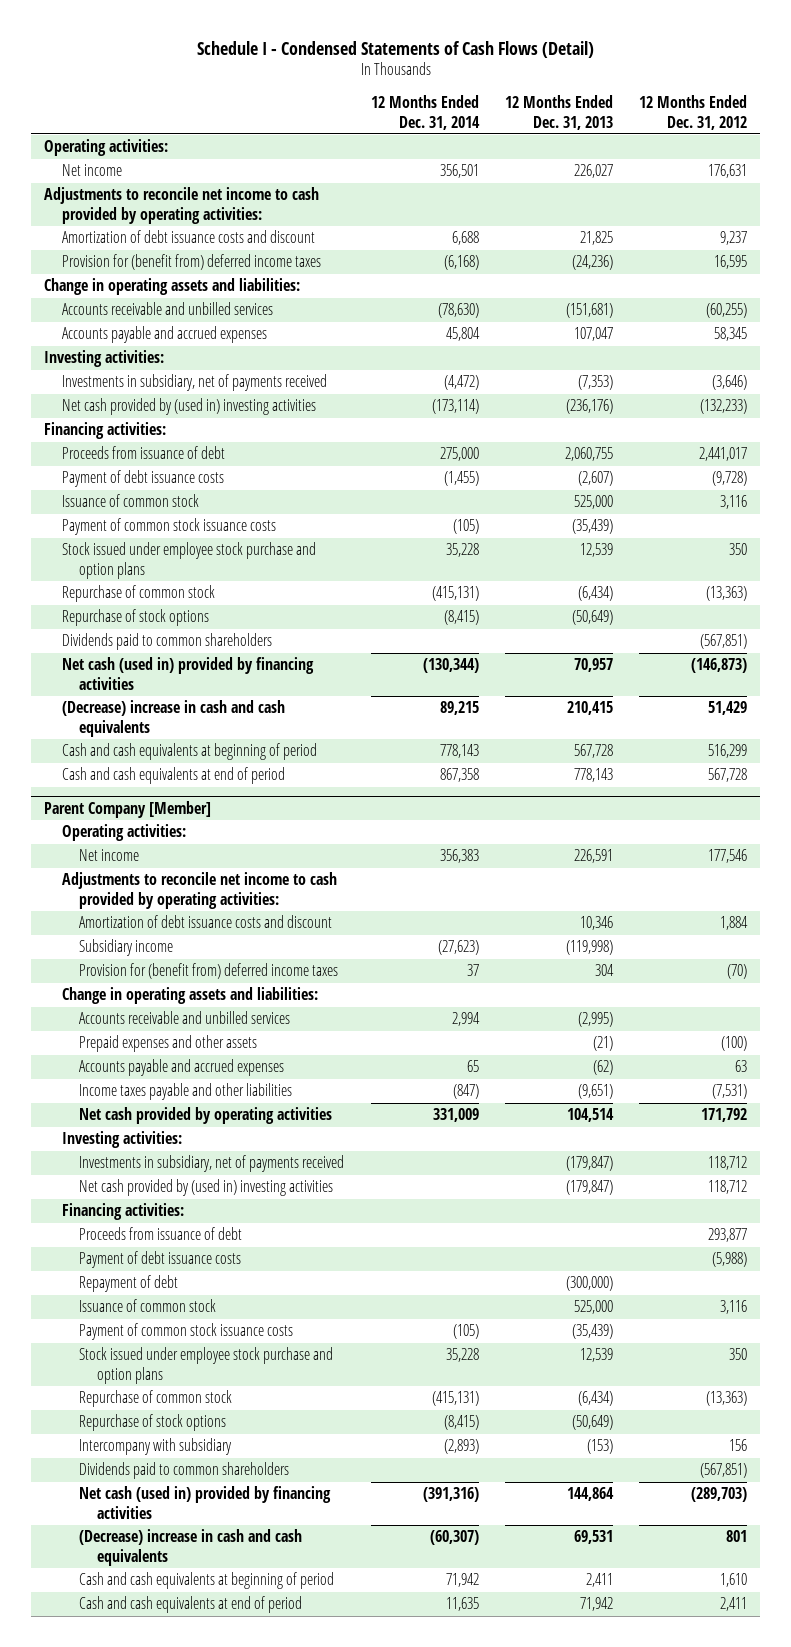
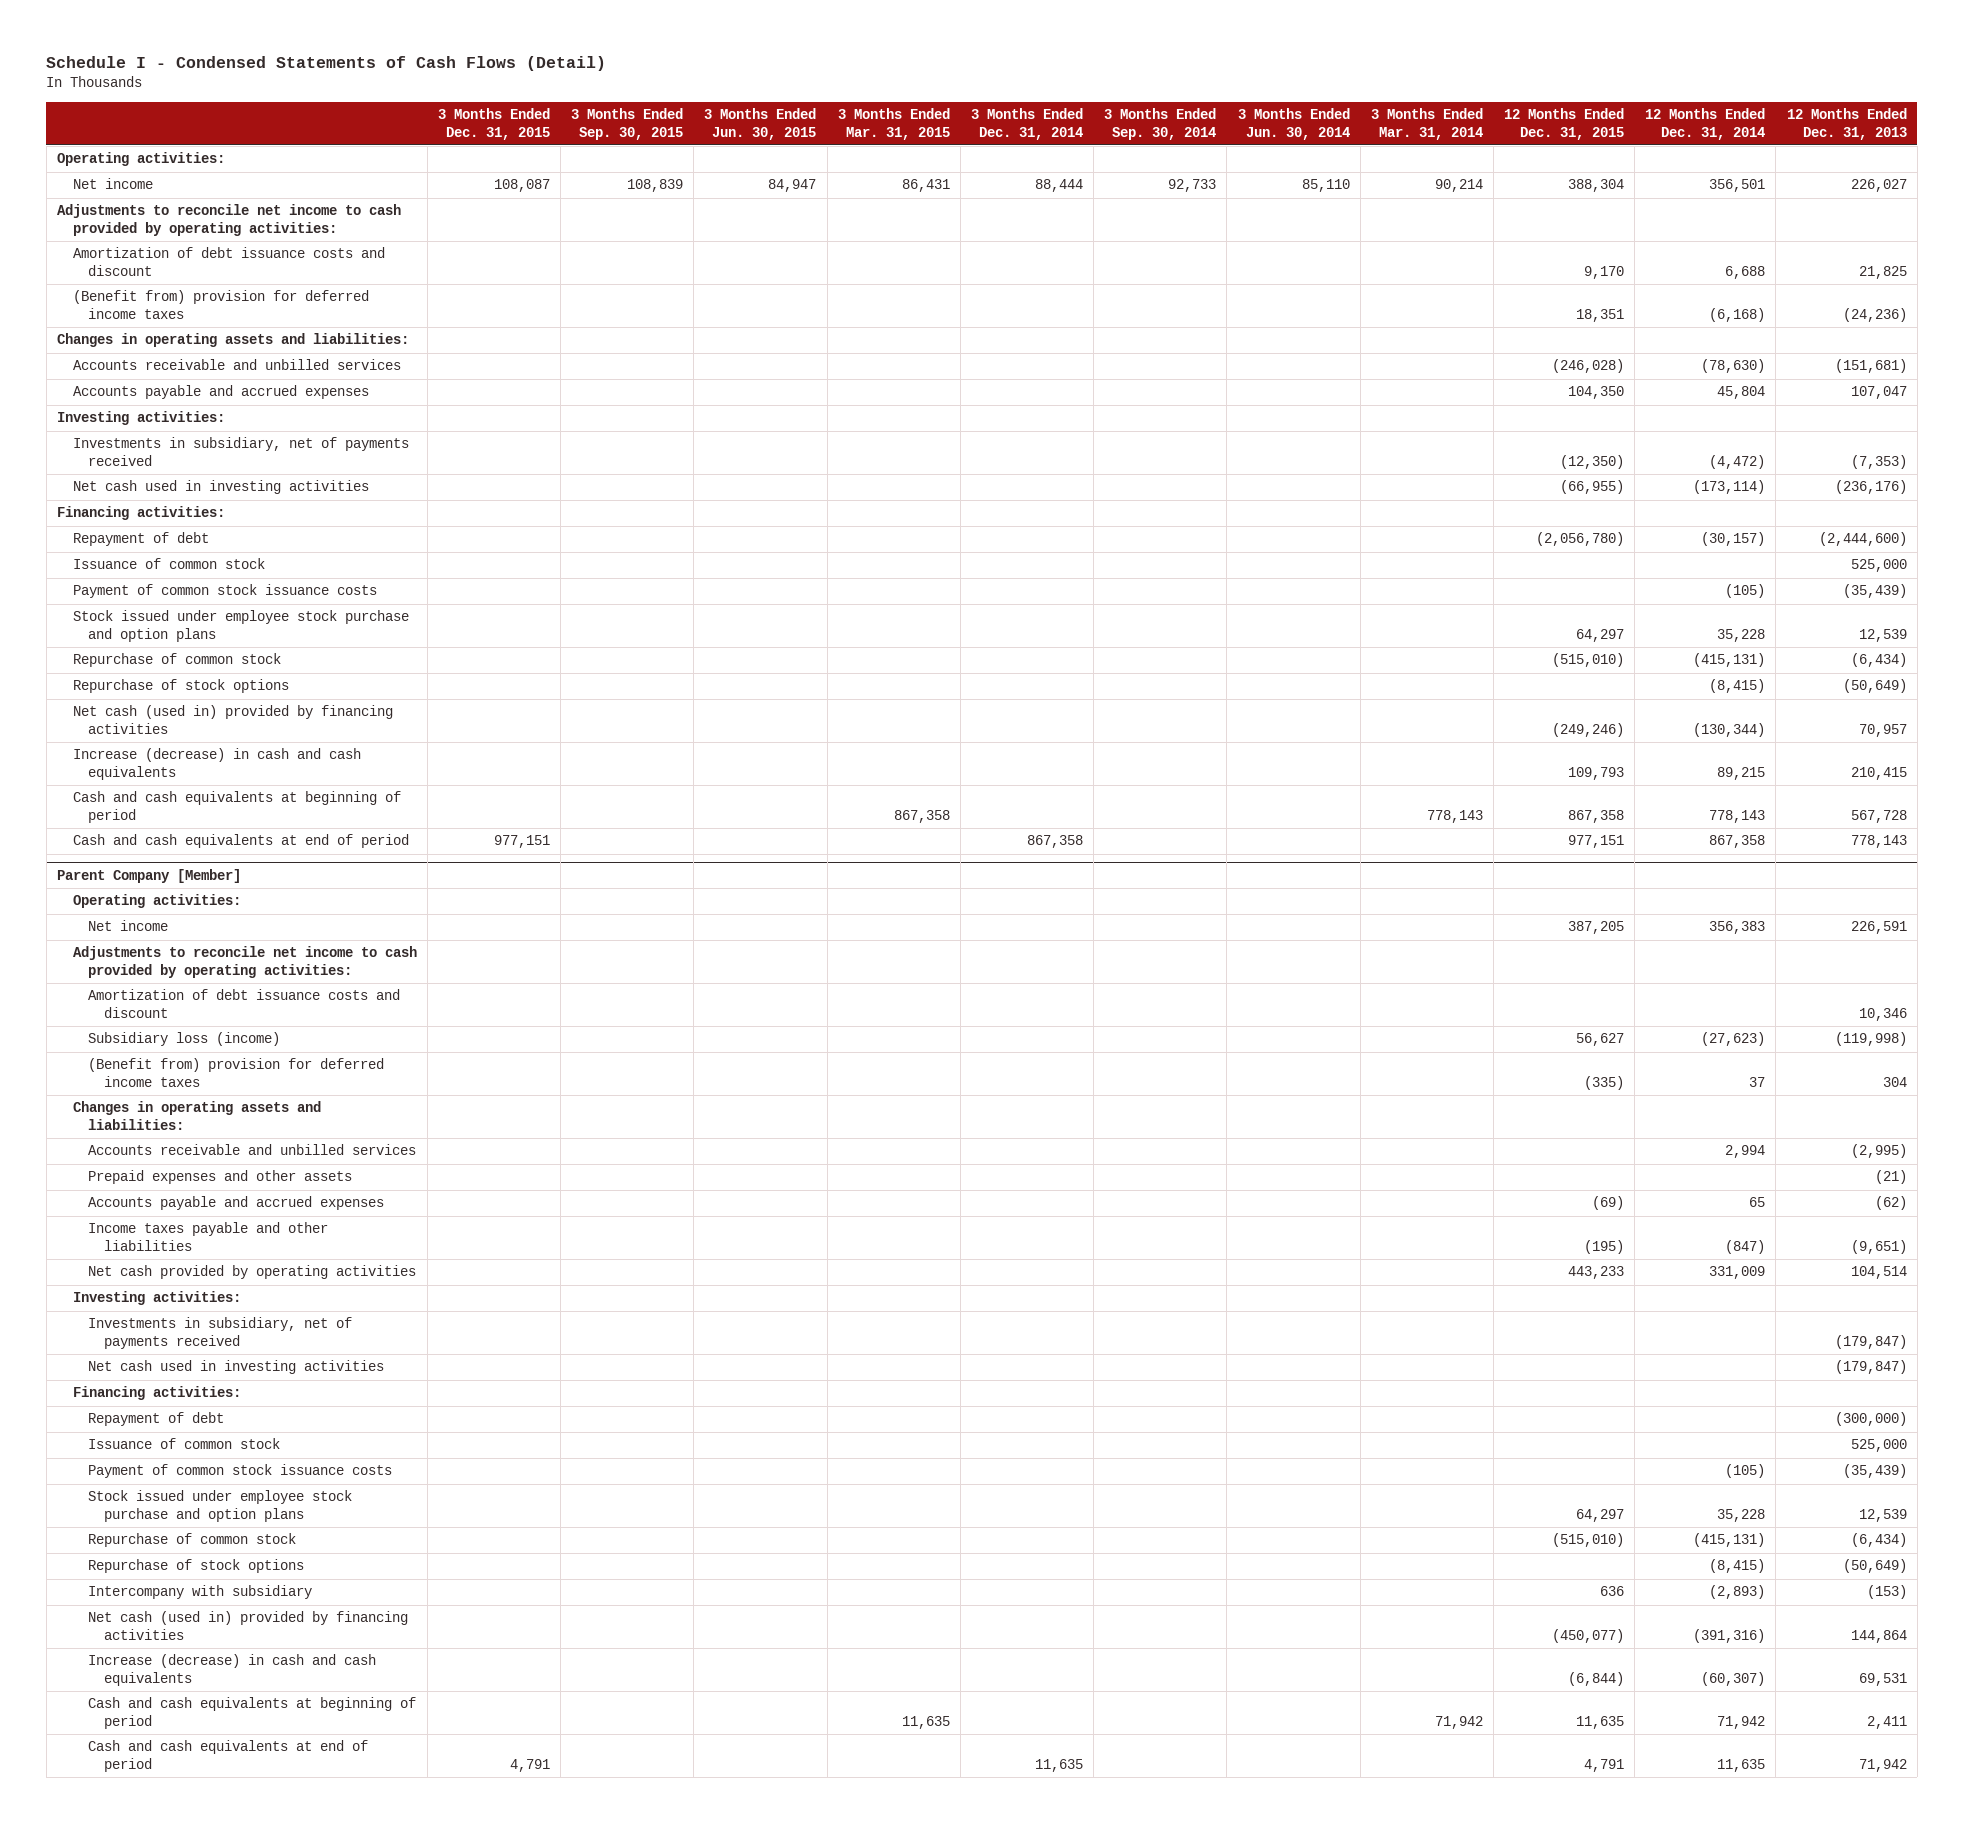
- | 12 Months Ended Dec. 31, 2014 | 12 Months Ended Dec. 31, 2013 | 12 Months Ended Dec. 31, 2012
+ | 3 Months Ended Dec. 31, 2015 | 3 Months Ended Sep. 30, 2015 | 3 Months Ended Jun. 30, 2015 | 3 Months Ended Mar. 31, 2015 | 3 Months Ended Dec. 31, 2014 | 3 Months Ended Sep. 30, 2014 | 3 Months Ended Jun. 30, 2014 | 3 Months Ended Mar. 31, 2014 | 12 Months Ended Dec. 31, 2015 | 12 Months Ended Dec. 31, 2014 | 12 Months Ended Dec. 31, 2013
- Provision for (benefit from) deferred income taxes | (6,168) | (24,236) | 16,595
- Change in operating assets and liabilities:
+ (Benefit from) provision for deferred income taxes | | | | | | | | | 18,351 | (6,168) | (24,236)
+ Changes in operating assets and liabilities:
- Net cash provided by (used in) investing activities | (173,114) | (236,176) | (132,233)
+ Net cash used in investing activities | | | | | | | | | (66,955) | (173,114) | (236,176)
- Proceeds from issuance of debt | 275,000 | 2,060,755 | 2,441,017
- Payment of debt issuance costs | (1,455) | (2,607) | (9,728)
+ Repayment of debt | | | | | | | | | (2,056,780) | (30,157) | (2,444,600)
- Dividends paid to common shareholders | | | (567,851)
- (Decrease) increase in cash and cash equivalents | 89,215 | 210,415 | 51,429
+ Increase (decrease) in cash and cash equivalents | | | | | | | | | 109,793 | 89,215 | 210,415
@ Parent Company [Member]
- Subsidiary income | (27,623) | (119,998) |
- Provision for (benefit from) deferred income taxes | 37 | 304 | (70)
- Change in operating assets and liabilities:
+ Subsidiary loss (income) | | | | | | | | | 56,627 | (27,623) | (119,998)
+ (Benefit from) provision for deferred income taxes | | | | | | | | | (335) | 37 | 304
+ Changes in operating assets and liabilities:
- Net cash provided by (used in) investing activities | | (179,847) | 118,712
+ Net cash used in investing activities | | | | | | | | | | | (179,847)
- Proceeds from issuance of debt | | | 293,877
- Payment of debt issuance costs | | | (5,988)
- Dividends paid to common shareholders | | | (567,851)
- (Decrease) increase in cash and cash equivalents | (60,307) | 69,531 | 801
+ Increase (decrease) in cash and cash equivalents | | | | | | | | | (6,844) | (60,307) | 69,531

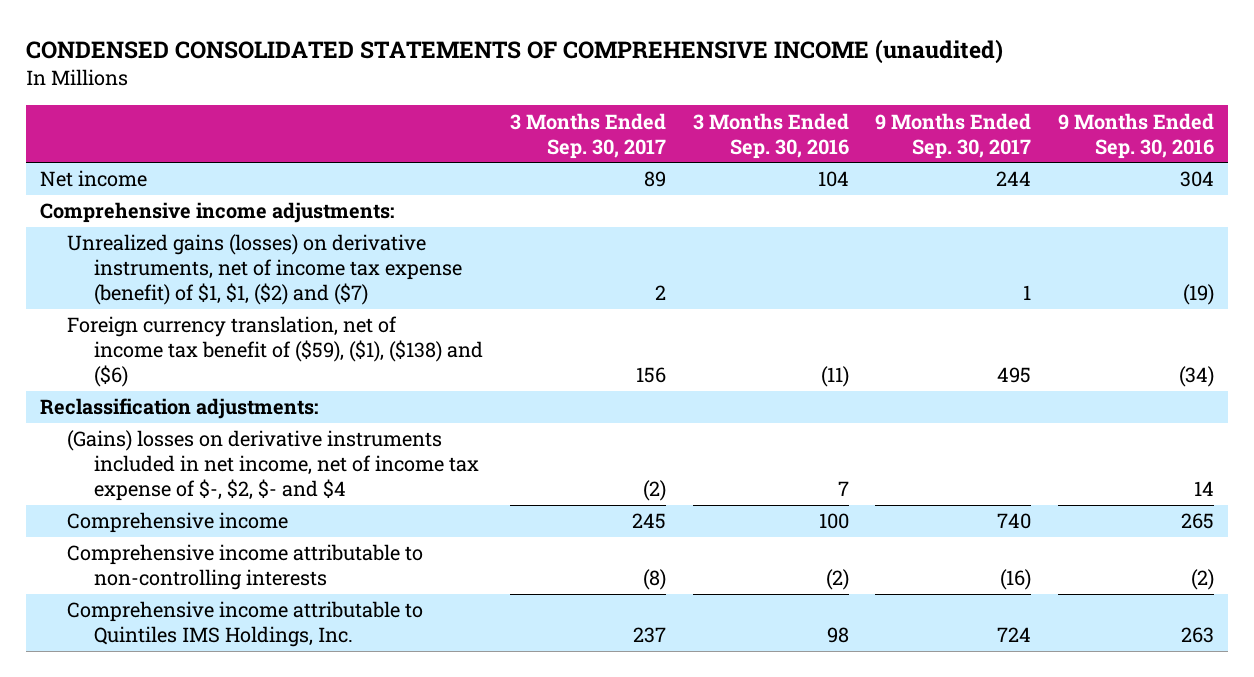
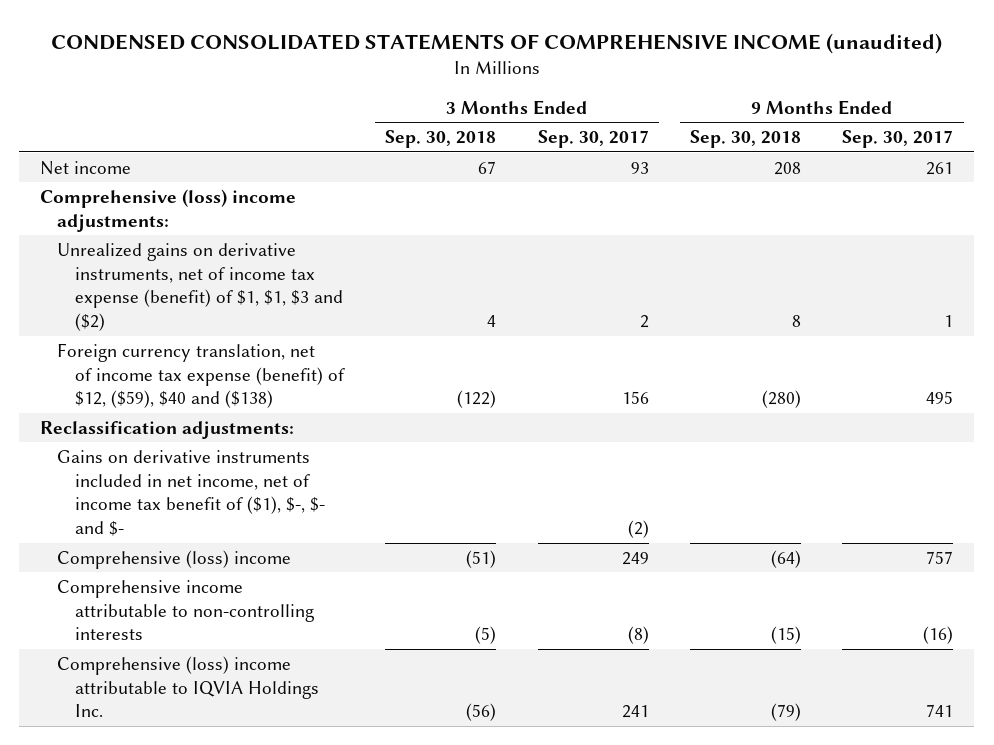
- | 3 Months Ended Sep. 30, 2017 | 3 Months Ended Sep. 30, 2016 | 9 Months Ended Sep. 30, 2017 | 9 Months Ended Sep. 30, 2016
+ | 3 Months Ended Sep. 30, 2018 | 3 Months Ended Sep. 30, 2017 | 9 Months Ended Sep. 30, 2018 | 9 Months Ended Sep. 30, 2017
- Net income | 89 | 104 | 244 | 304
- Comprehensive income adjustments:
- Unrealized gains (losses) on derivative instruments, net of income tax expense (benefit) of $1, $1, ($2) and ($7) | 2 | | 1 | (19)
- Foreign currency translation, net of income tax benefit of ($59), ($1), ($138) and ($6) | 156 | (11) | 495 | (34)
+ Net income | 67 | 93 | 208 | 261
+ Comprehensive (loss) income adjustments:
+ Unrealized gains on derivative instruments, net of income tax expense (benefit) of $1, $1, $3 and ($2) | 4 | 2 | 8 | 1
+ Foreign currency translation, net of income tax expense (benefit) of $12, ($59), $40 and ($138) | (122) | 156 | (280) | 495
- (Gains) losses on derivative instruments included in net income, net of income tax expense of $-, $2, $- and $4 | (2) | 7 | | 14
- Comprehensive income | 245 | 100 | 740 | 265
+ Gains on derivative instruments included in net income, net of income tax benefit of ($1), $-, $- and $- | | (2) | |
+ Comprehensive (loss) income | (51) | 249 | (64) | 757
- Comprehensive income attributable to Quintiles IMS Holdings, Inc. | 237 | 98 | 724 | 263
+ Comprehensive (loss) income attributable to IQVIA Holdings Inc. | (56) | 241 | (79) | 741

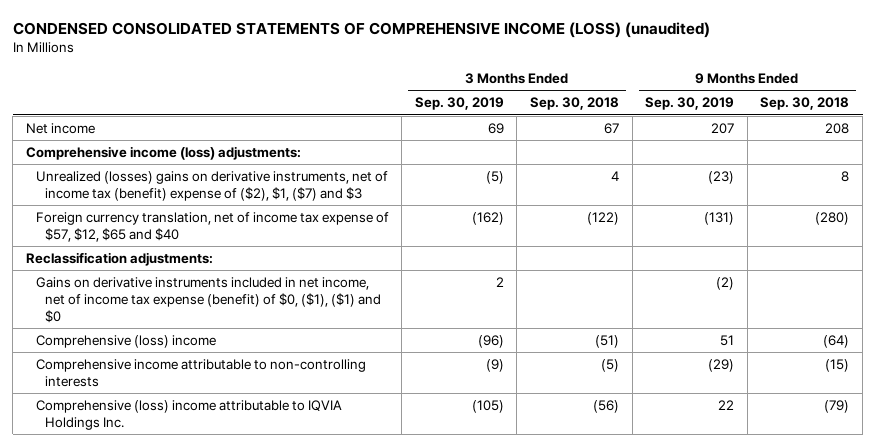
- CONDENSED CONSOLIDATED STATEMENTS OF COMPREHENSIVE INCOME (unaudited)
+ CONDENSED CONSOLIDATED STATEMENTS OF COMPREHENSIVE INCOME (LOSS) (unaudited)
- | 3 Months Ended Sep. 30, 2018 | 3 Months Ended Sep. 30, 2017 | 9 Months Ended Sep. 30, 2018 | 9 Months Ended Sep. 30, 2017
+ | 3 Months Ended Sep. 30, 2019 | 3 Months Ended Sep. 30, 2018 | 9 Months Ended Sep. 30, 2019 | 9 Months Ended Sep. 30, 2018
- Comprehensive (loss) income adjustments:
- Unrealized gains on derivative instruments, net of income tax expense (benefit) of $1, $1, $3 and ($2) | 4 | 2 | 8 | 1
- Foreign currency translation, net of income tax expense (benefit) of $12, ($59), $40 and ($138) | (122) | 156 | (280) | 495
+ Comprehensive income (loss) adjustments:
+ Unrealized (losses) gains on derivative instruments, net of income tax (benefit) expense of ($2), $1, ($7) and $3 | (5) | 4 | (23) | 8
+ Foreign currency translation, net of income tax expense of $57, $12, $65 and $40 | (162) | (122) | (131) | (280)
- Gains on derivative instruments included in net income, net of income tax benefit of ($1), $-, $- and $- | | (2) | |
+ Gains on derivative instruments included in net income, net of income tax expense (benefit) of $0, ($1), ($1) and $0 | 2 | | (2) |

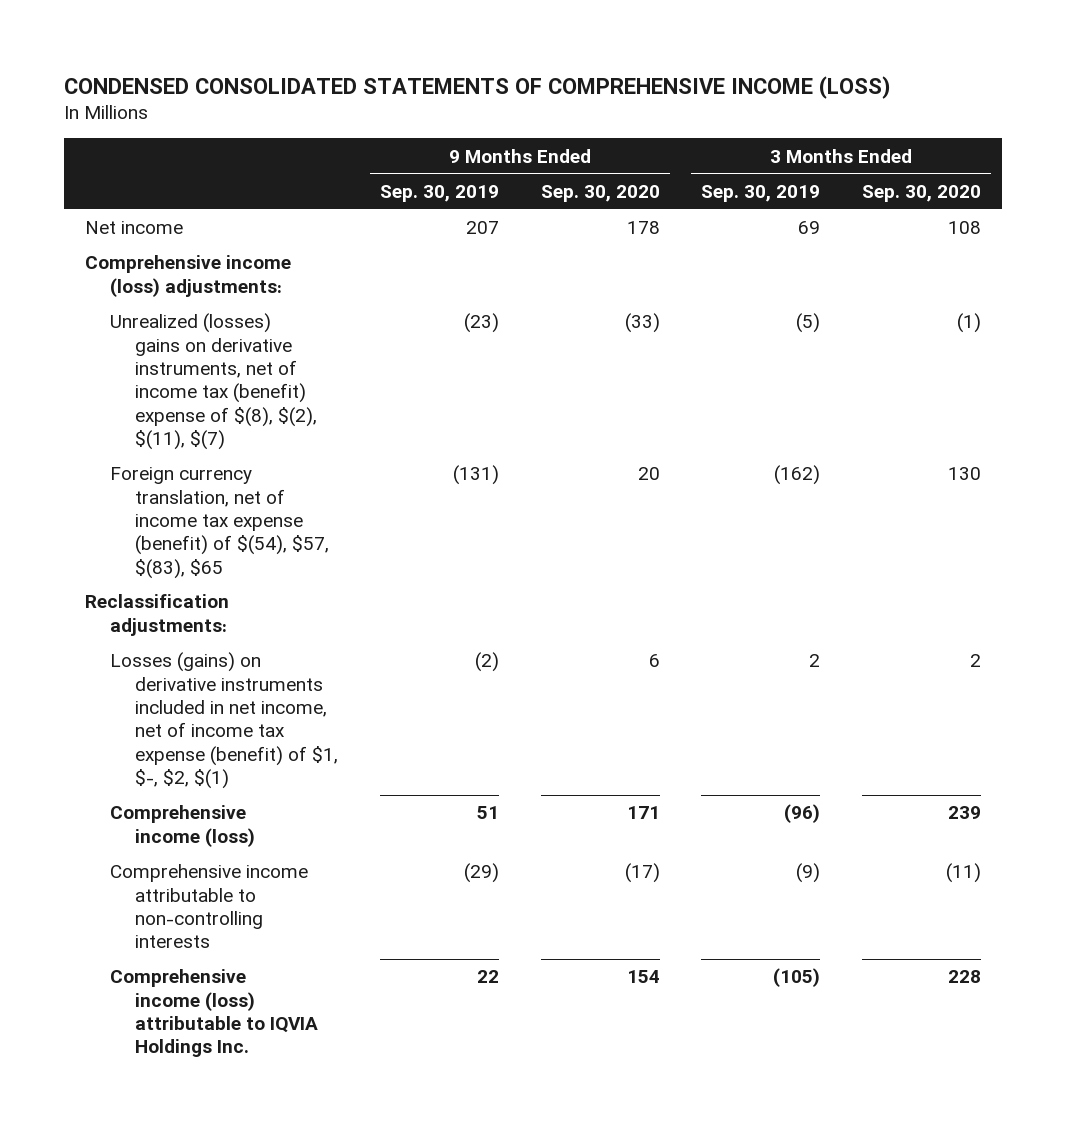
- CONDENSED CONSOLIDATED STATEMENTS OF COMPREHENSIVE INCOME (LOSS) (unaudited)
+ CONDENSED CONSOLIDATED STATEMENTS OF COMPREHENSIVE INCOME (LOSS)
- | 3 Months Ended Sep. 30, 2019 | 3 Months Ended Sep. 30, 2018 | 9 Months Ended Sep. 30, 2019 | 9 Months Ended Sep. 30, 2018
+ | 9 Months Ended Sep. 30, 2019 | 9 Months Ended Sep. 30, 2020 | 3 Months Ended Sep. 30, 2019 | 3 Months Ended Sep. 30, 2020
- Unrealized (losses) gains on derivative instruments, net of income tax (benefit) expense of ($2), $1, ($7) and $3 | (5) | 4 | (23) | 8
- Foreign currency translation, net of income tax expense of $57, $12, $65 and $40 | (162) | (122) | (131) | (280)
+ Unrealized (losses) gains on derivative instruments, net of income tax (benefit) expense of $(8), $(2), $(11), $(7) | (23) | (33) | (5) | (1)
+ Foreign currency translation, net of income tax expense (benefit) of $(54), $57, $(83), $65 | (131) | 20 | (162) | 130
- Gains on derivative instruments included in net income, net of income tax expense (benefit) of $0, ($1), ($1) and $0 | 2 | | (2) |
- Comprehensive (loss) income | (96) | (51) | 51 | (64)
+ Losses (gains) on derivative instruments included in net income, net of income tax expense (benefit) of $1, $-, $2, $(1) | (2) | 6 | 2 | 2
+ Comprehensive income (loss) | 51 | 171 | (96) | 239
- Comprehensive (loss) income attributable to IQVIA Holdings Inc. | (105) | (56) | 22 | (79)
+ Comprehensive income (loss) attributable to IQVIA Holdings Inc. | 22 | 154 | (105) | 228

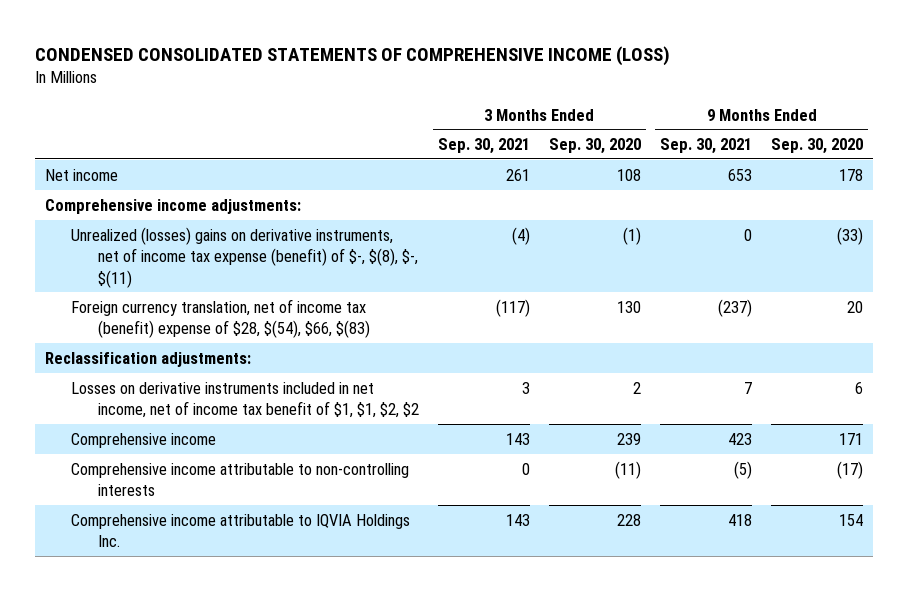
- | 9 Months Ended Sep. 30, 2019 | 9 Months Ended Sep. 30, 2020 | 3 Months Ended Sep. 30, 2019 | 3 Months Ended Sep. 30, 2020
+ | 3 Months Ended Sep. 30, 2021 | 3 Months Ended Sep. 30, 2020 | 9 Months Ended Sep. 30, 2021 | 9 Months Ended Sep. 30, 2020
- Comprehensive income (loss) adjustments:
- Unrealized (losses) gains on derivative instruments, net of income tax (benefit) expense of $(8), $(2), $(11), $(7) | (23) | (33) | (5) | (1)
- Foreign currency translation, net of income tax expense (benefit) of $(54), $57, $(83), $65 | (131) | 20 | (162) | 130
+ Comprehensive income adjustments:
+ Unrealized (losses) gains on derivative instruments, net of income tax expense (benefit) of $-, $(8), $-, $(11) | (4) | (1) | 0 | (33)
+ Foreign currency translation, net of income tax (benefit) expense of $28, $(54), $66, $(83) | (117) | 130 | (237) | 20
- Losses (gains) on derivative instruments included in net income, net of income tax expense (benefit) of $1, $-, $2, $(1) | (2) | 6 | 2 | 2
- Comprehensive income (loss) | 51 | 171 | (96) | 239
+ Losses on derivative instruments included in net income, net of income tax benefit of $1, $1, $2, $2 | 3 | 2 | 7 | 6
+ Comprehensive income | 143 | 239 | 423 | 171
- Comprehensive income (loss) attributable to IQVIA Holdings Inc. | 22 | 154 | (105) | 228
+ Comprehensive income attributable to IQVIA Holdings Inc. | 143 | 228 | 418 | 154

